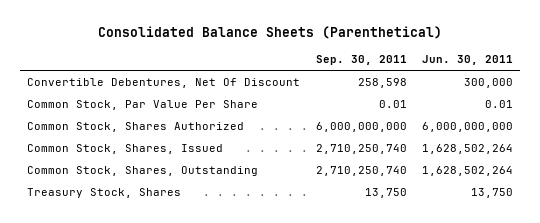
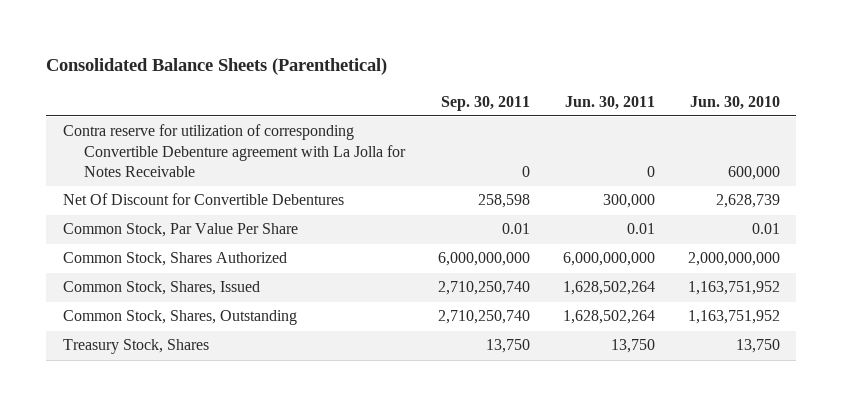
- | Sep. 30, 2011 | Jun. 30, 2011
+ | Sep. 30, 2011 | Jun. 30, 2011 | Jun. 30, 2010
- Convertible Debentures, Net Of Discount | 258,598 | 300,000
+ Contra reserve for utilization of corresponding Convertible Debenture agreement with La Jolla for Notes Receivable | 0 | 0 | 600,000
+ Net Of Discount for Convertible Debentures | 258,598 | 300,000 | 2,628,739

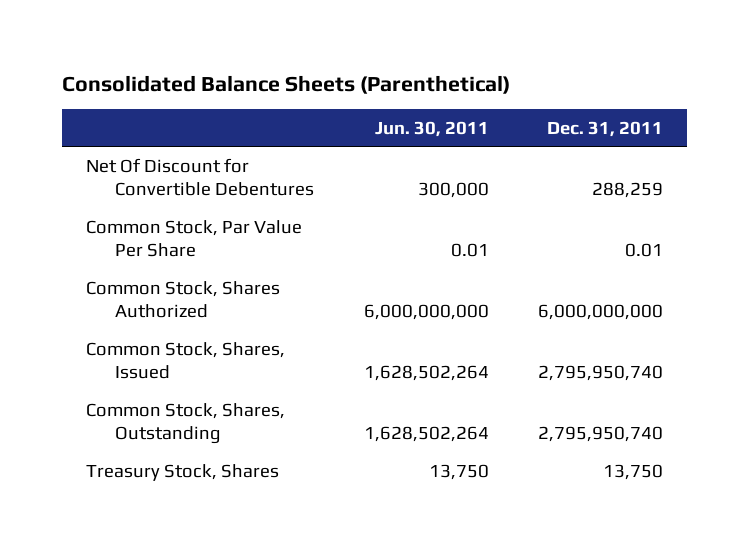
- | Sep. 30, 2011 | Jun. 30, 2011 | Jun. 30, 2010
+ | Jun. 30, 2011 | Dec. 31, 2011
- Contra reserve for utilization of corresponding Convertible Debenture agreement with La Jolla for Notes Receivable | 0 | 0 | 600,000

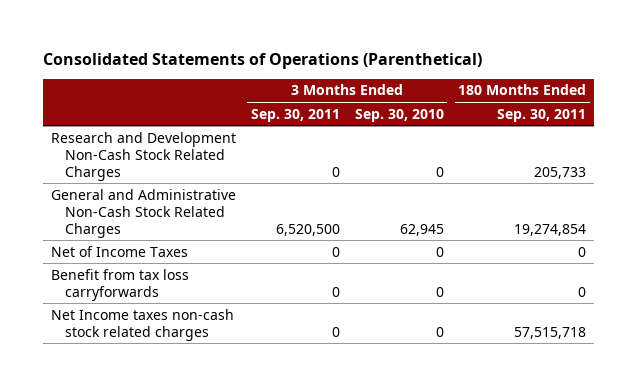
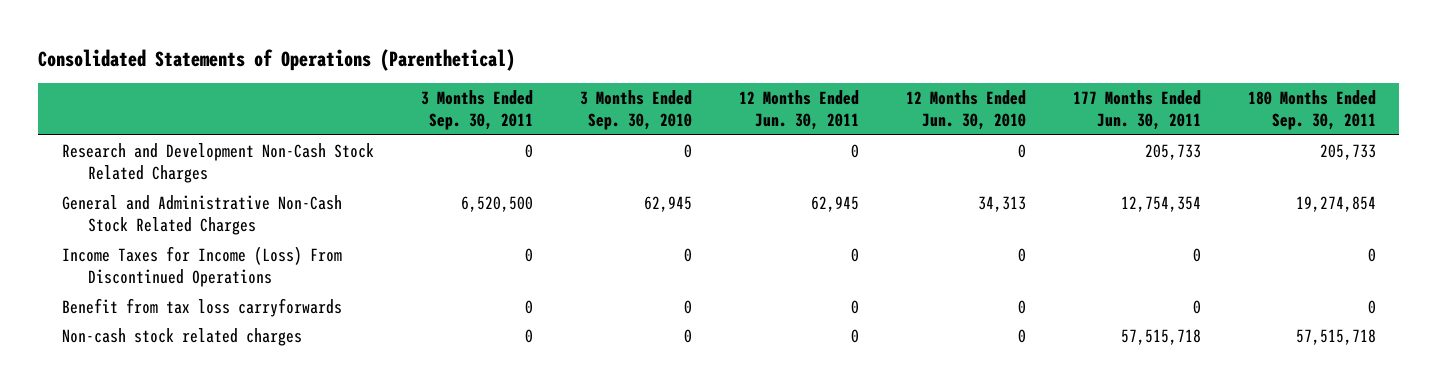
- | 3 Months Ended Sep. 30, 2011 | 3 Months Ended Sep. 30, 2010 | 180 Months Ended Sep. 30, 2011
+ | 3 Months Ended Sep. 30, 2011 | 3 Months Ended Sep. 30, 2010 | 12 Months Ended Jun. 30, 2011 | 12 Months Ended Jun. 30, 2010 | 177 Months Ended Jun. 30, 2011 | 180 Months Ended Sep. 30, 2011
- Net of Income Taxes | 0 | 0 | 0
+ Income Taxes for Income (Loss) From Discontinued Operations | 0 | 0 | 0 | 0 | 0 | 0
- Net Income taxes non-cash stock related charges | 0 | 0 | 57,515,718
+ Non-cash stock related charges | 0 | 0 | 0 | 0 | 57,515,718 | 57,515,718

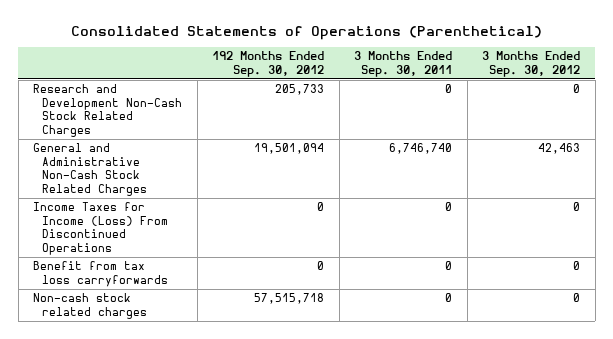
- | 3 Months Ended Sep. 30, 2011 | 3 Months Ended Sep. 30, 2010 | 12 Months Ended Jun. 30, 2011 | 12 Months Ended Jun. 30, 2010 | 177 Months Ended Jun. 30, 2011 | 180 Months Ended Sep. 30, 2011
+ | 192 Months Ended Sep. 30, 2012 | 3 Months Ended Sep. 30, 2011 | 3 Months Ended Sep. 30, 2012
- General and Administrative Non-Cash Stock Related Charges | 6,520,500 | 62,945 | 62,945 | 34,313 | 12,754,354 | 19,274,854
+ General and Administrative Non-Cash Stock Related Charges | 19,501,094 | 6,746,740 | 42,463

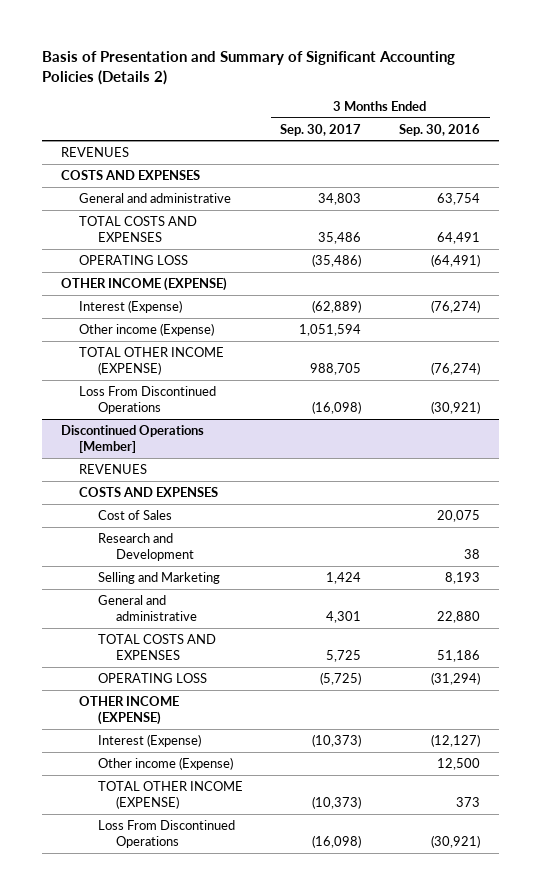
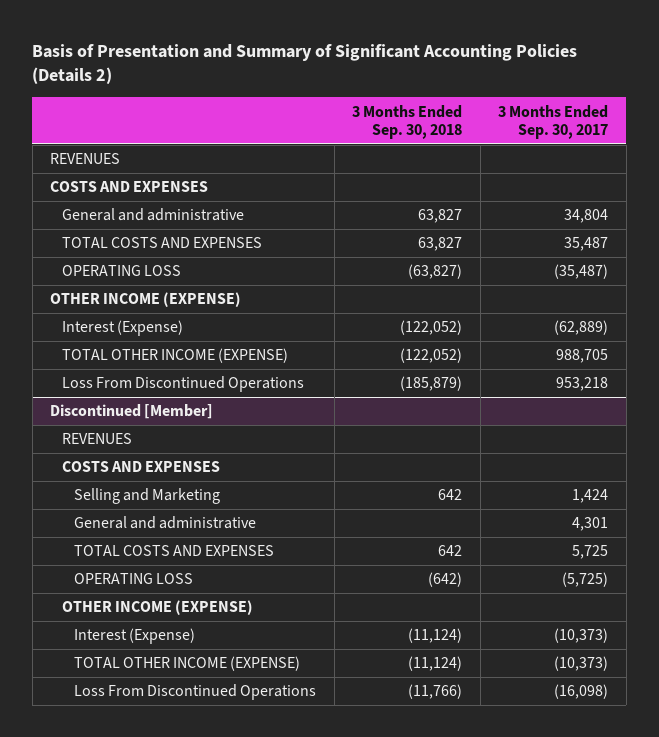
- | 3 Months Ended Sep. 30, 2017 | 3 Months Ended Sep. 30, 2016
+ | 3 Months Ended Sep. 30, 2018 | 3 Months Ended Sep. 30, 2017
- General and administrative | 34,803 | 63,754
- TOTAL COSTS AND EXPENSES | 35,486 | 64,491
- OPERATING LOSS | (35,486) | (64,491)
+ General and administrative | 63,827 | 34,804
+ TOTAL COSTS AND EXPENSES | 63,827 | 35,487
+ OPERATING LOSS | (63,827) | (35,487)
- Other income (Expense) | 1,051,594 |
- Loss From Discontinued Operations | (16,098) | (30,921)
- Discontinued Operations [Member]
+ Loss From Discontinued Operations | (185,879) | 953,218
+ Discontinued [Member]
- Cost of Sales | | 20,075
- Research and Development | | 38
- Other income (Expense) | | 12,500

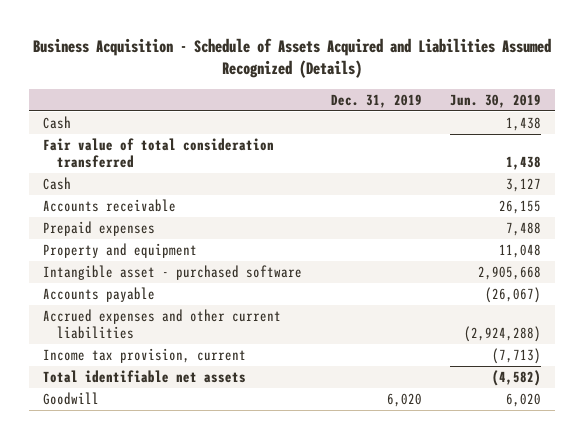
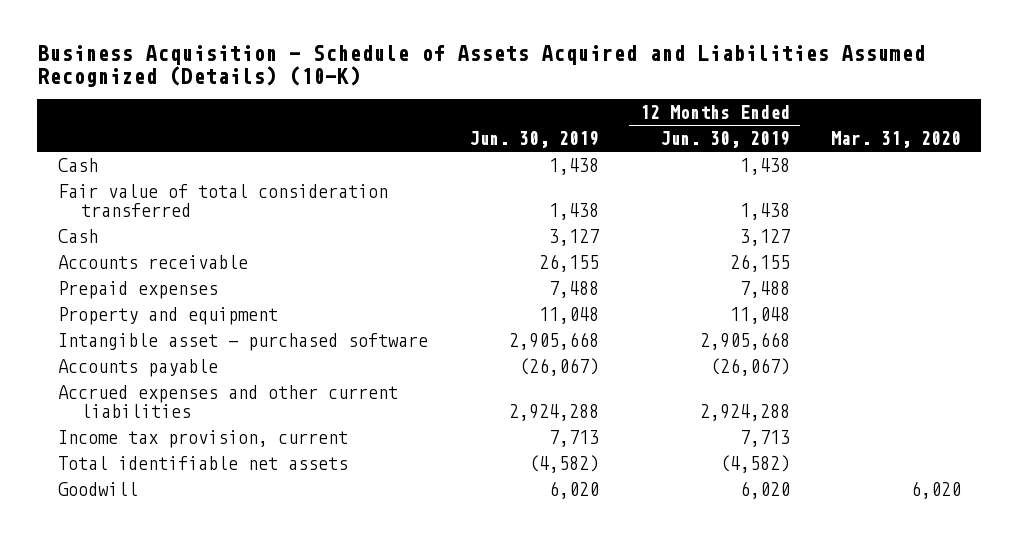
- Business Acquisition - Schedule of Assets Acquired and Liabilities Assumed Recognized (Details)
+ Business Acquisition - Schedule of Assets Acquired and Liabilities Assumed Recognized (Details) (10-K)
- | Dec. 31, 2019 | Jun. 30, 2019
+ | Jun. 30, 2019 | 12 Months Ended Jun. 30, 2019 | Mar. 31, 2020
- Accrued expenses and other current liabilities | | (2,924,288)
- Income tax provision, current | | (7,713)
+ Accrued expenses and other current liabilities | 2,924,288 | 2,924,288 |
+ Income tax provision, current | 7,713 | 7,713 |

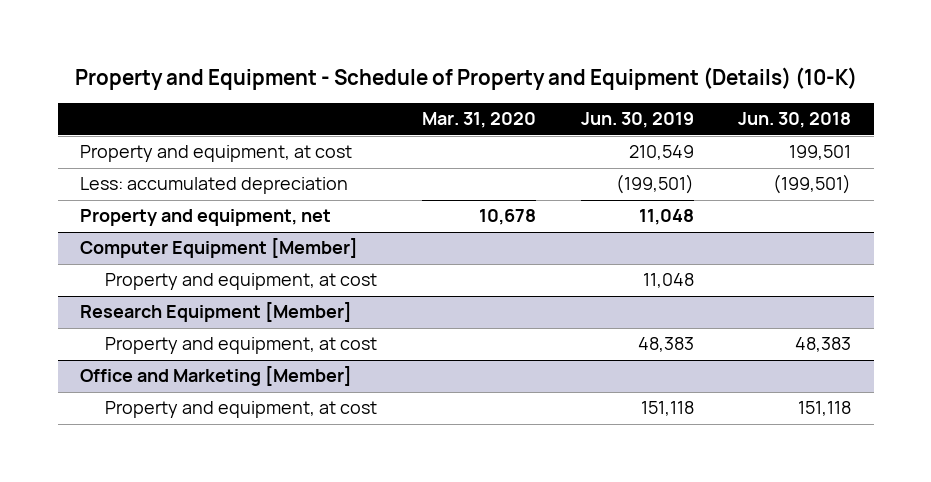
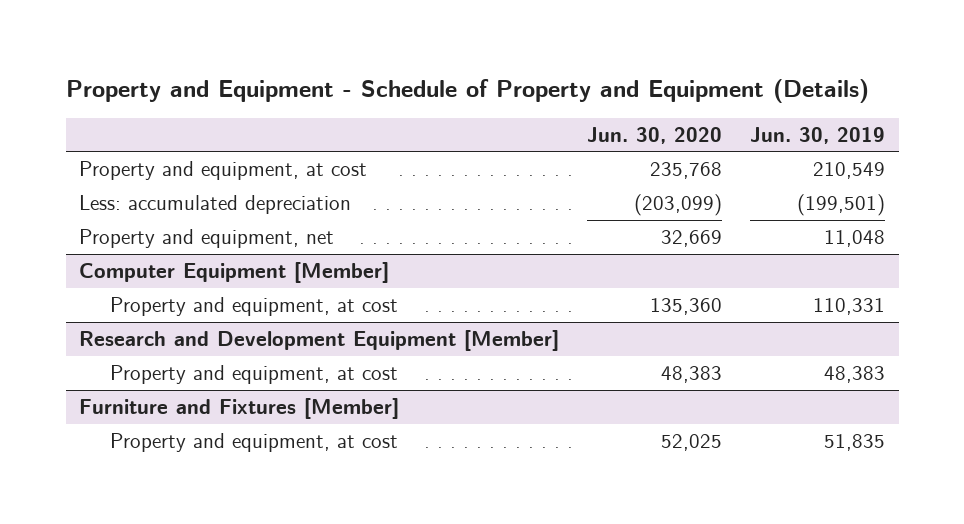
- Property and Equipment - Schedule of Property and Equipment (Details) (10-K)
+ Property and Equipment - Schedule of Property and Equipment (Details)
- | Mar. 31, 2020 | Jun. 30, 2019 | Jun. 30, 2018
+ | Jun. 30, 2020 | Jun. 30, 2019
@ Computer Equipment [Member]
- Property and equipment, at cost | | 11,048 |
- Research Equipment [Member]
@ Computer Equipment [Member]
+ Property and equipment, at cost | 135,360 | 110,331
+ Research and Development Equipment [Member]
- Office and Marketing [Member]
- Property and equipment, at cost | | 151,118 | 151,118
+ Furniture and Fixtures [Member]
+ Property and equipment, at cost | 52,025 | 51,835

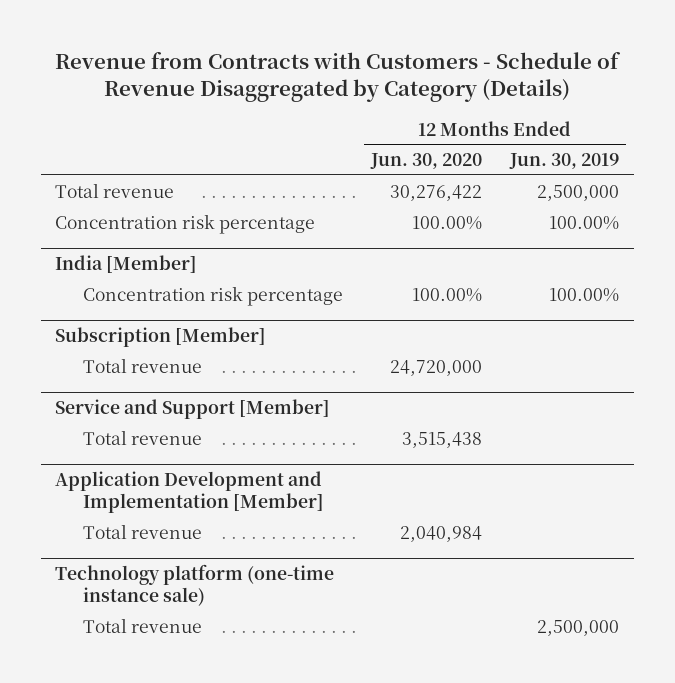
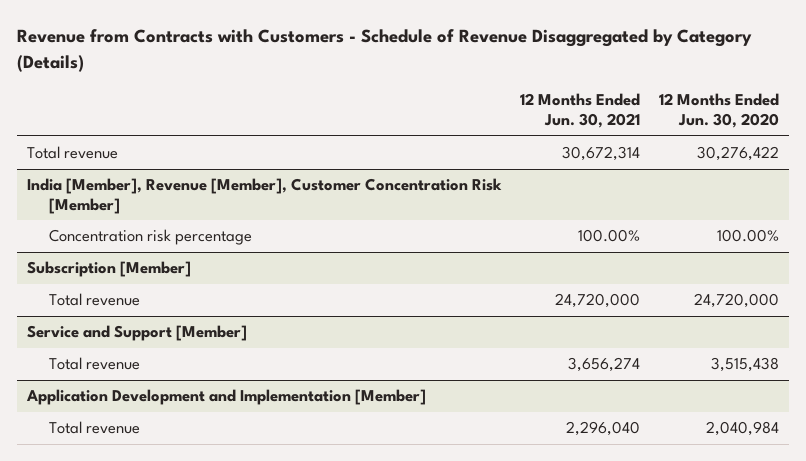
- | 12 Months Ended Jun. 30, 2020 | 12 Months Ended Jun. 30, 2019
+ | 12 Months Ended Jun. 30, 2021 | 12 Months Ended Jun. 30, 2020
- Concentration risk percentage | 100.00% | 100.00%
- India [Member]
+ India [Member], Revenue [Member], Customer Concentration Risk [Member]
- Technology platform (one-time instance sale)
- Total revenue | | 2,500,000

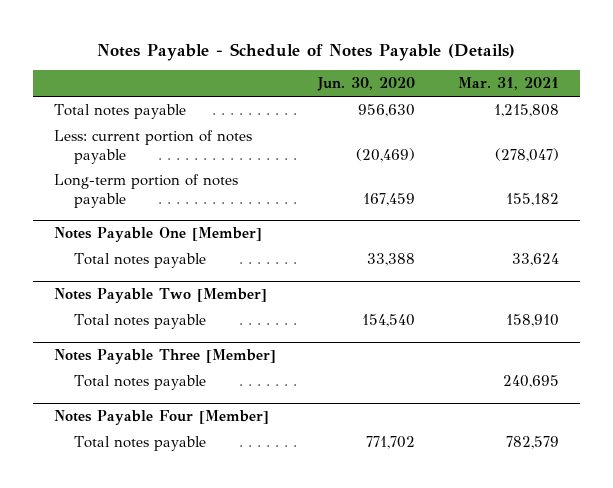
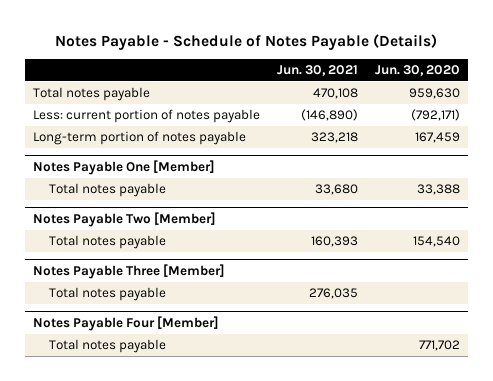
- | Jun. 30, 2020 | Mar. 31, 2021
+ | Jun. 30, 2021 | Jun. 30, 2020
- Total notes payable | 956,630 | 1,215,808
- Less: current portion of notes payable | (20,469) | (278,047)
+ Total notes payable | 470,108 | 959,630
+ Less: current portion of notes payable | (146,890) | (792,171)

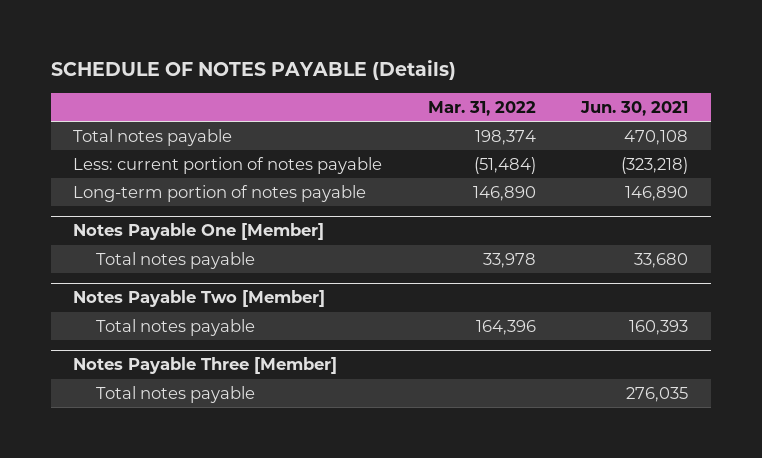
- Notes Payable - Schedule of Notes Payable (Details)
+ SCHEDULE OF NOTES PAYABLE (Details)
- | Jun. 30, 2021 | Jun. 30, 2020
+ | Mar. 31, 2022 | Jun. 30, 2021
- Less: current portion of notes payable | (146,890) | (792,171)
- Long-term portion of notes payable | 323,218 | 167,459
+ Less: current portion of notes payable | (51,484) | (323,218)
+ Long-term portion of notes payable | 146,890 | 146,890
- Notes Payable Four [Member]
- Total notes payable | | 771,702

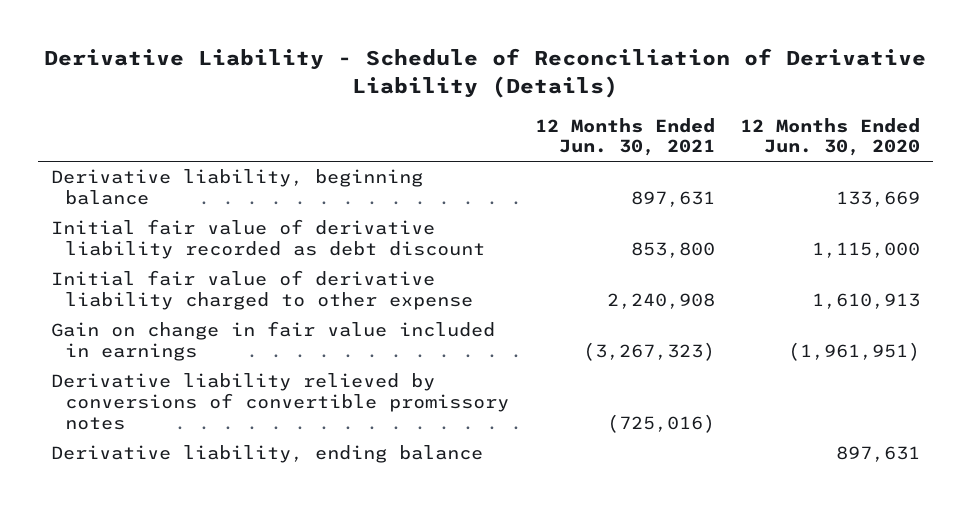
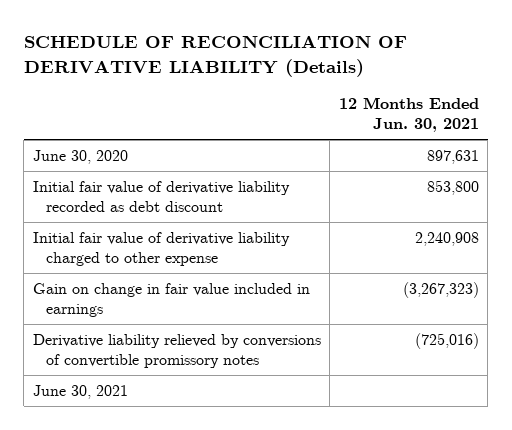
- Derivative Liability - Schedule of Reconciliation of Derivative Liability (Details)
+ SCHEDULE OF RECONCILIATION OF DERIVATIVE LIABILITY (Details)
- | 12 Months Ended Jun. 30, 2021 | 12 Months Ended Jun. 30, 2020
+ | 12 Months Ended Jun. 30, 2021
- Derivative liability, beginning balance | 897,631 | 133,669
+ June 30, 2020 | 897,631
- Derivative liability, ending balance | | 897,631
+ June 30, 2021

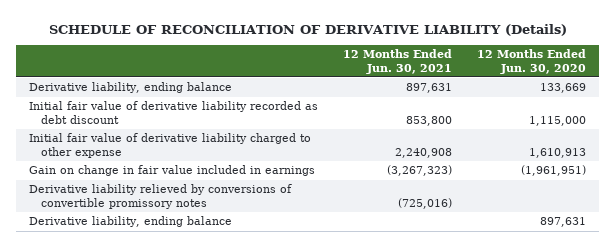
- | 12 Months Ended Jun. 30, 2021
+ | 12 Months Ended Jun. 30, 2021 | 12 Months Ended Jun. 30, 2020
- June 30, 2020 | 897,631
+ Derivative liability, ending balance | 897,631 | 133,669
- June 30, 2021
+ Derivative liability, ending balance | | 897,631

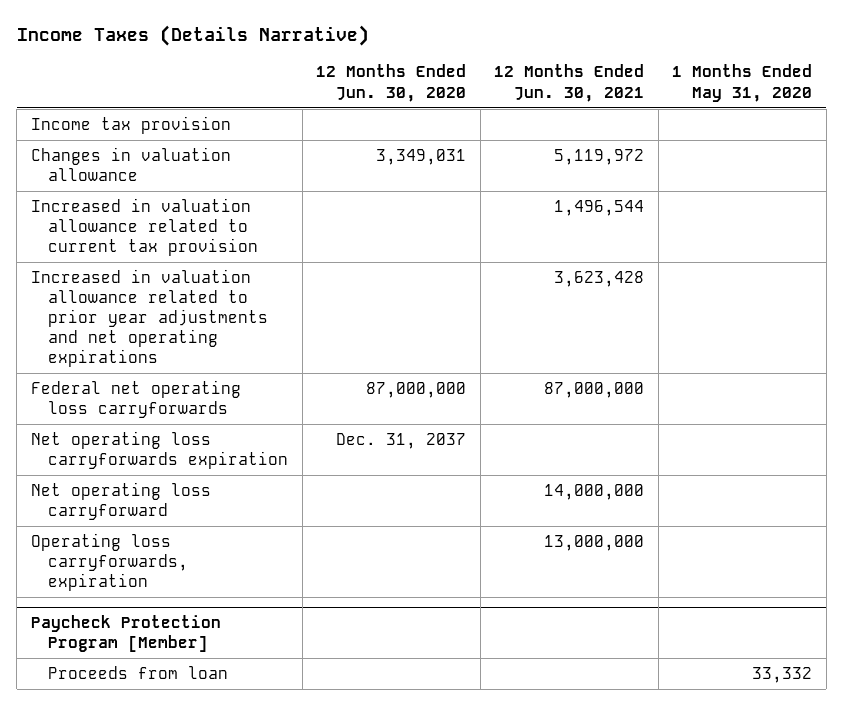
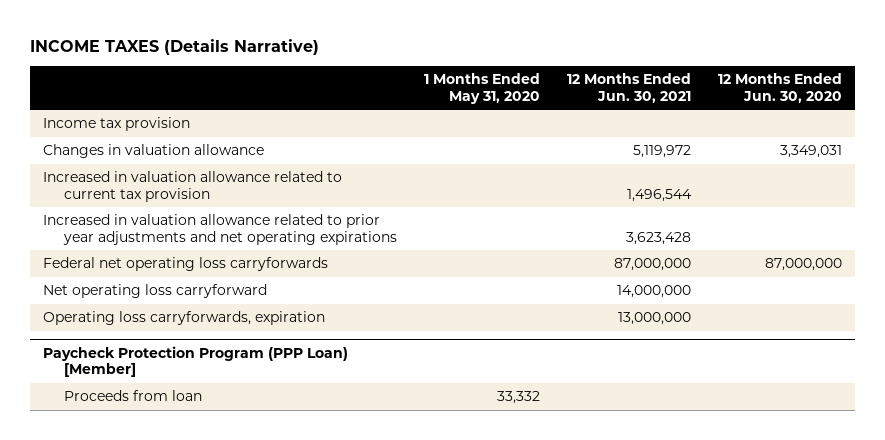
- Income Taxes (Details Narrative)
+ INCOME TAXES (Details Narrative)
- | 12 Months Ended Jun. 30, 2020 | 12 Months Ended Jun. 30, 2021 | 1 Months Ended May 31, 2020
+ | 1 Months Ended May 31, 2020 | 12 Months Ended Jun. 30, 2021 | 12 Months Ended Jun. 30, 2020
- Net operating loss carryforwards expiration | Dec. 31, 2037 | |
- Paycheck Protection Program [Member]
+ Paycheck Protection Program (PPP Loan) [Member]

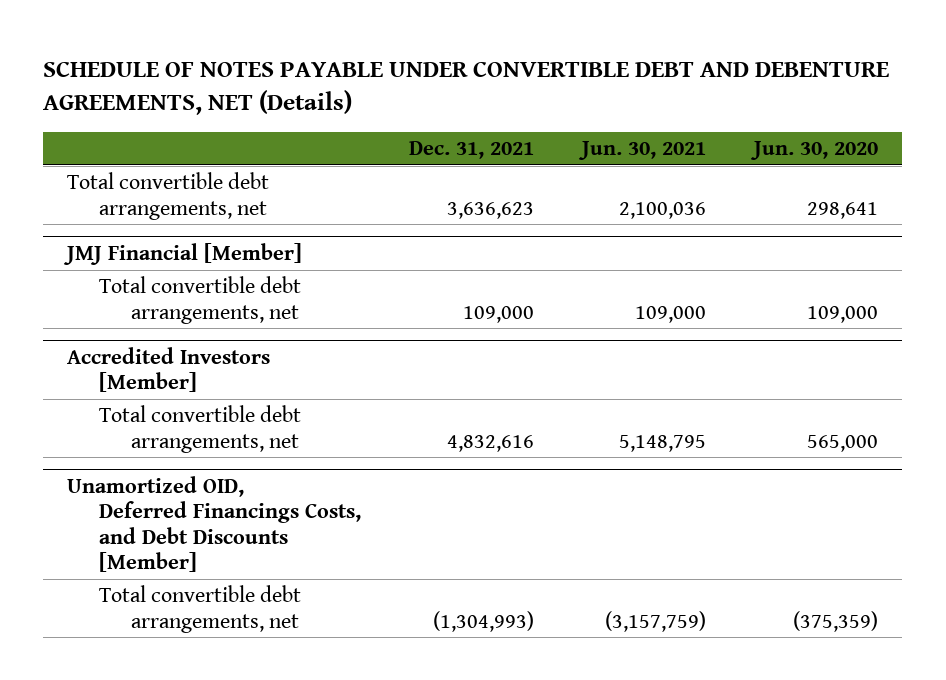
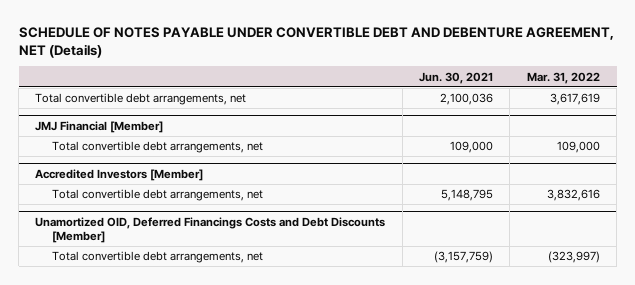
- SCHEDULE OF NOTES PAYABLE UNDER CONVERTIBLE DEBT AND DEBENTURE AGREEMENTS, NET (Details)
+ SCHEDULE OF NOTES PAYABLE UNDER CONVERTIBLE DEBT AND DEBENTURE AGREEMENT, NET (Details)
- | Dec. 31, 2021 | Jun. 30, 2021 | Jun. 30, 2020
+ | Jun. 30, 2021 | Mar. 31, 2022
- Unamortized OID, Deferred Financings Costs, and Debt Discounts [Member]
+ Unamortized OID, Deferred Financings Costs and Debt Discounts [Member]

